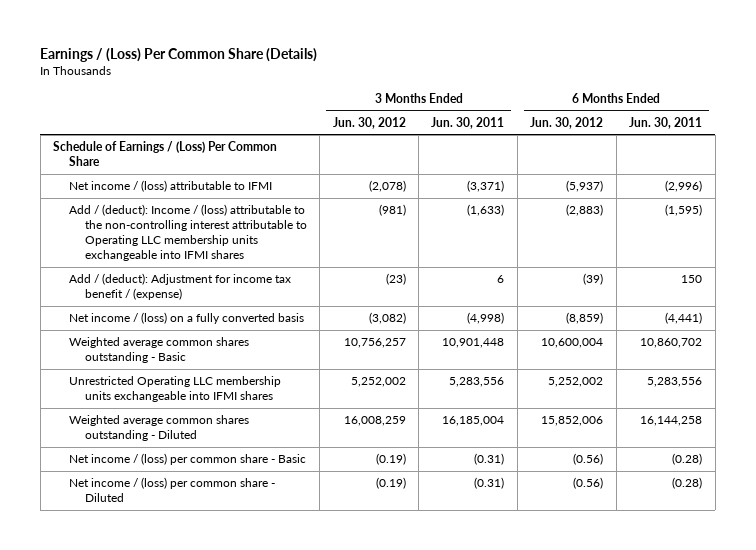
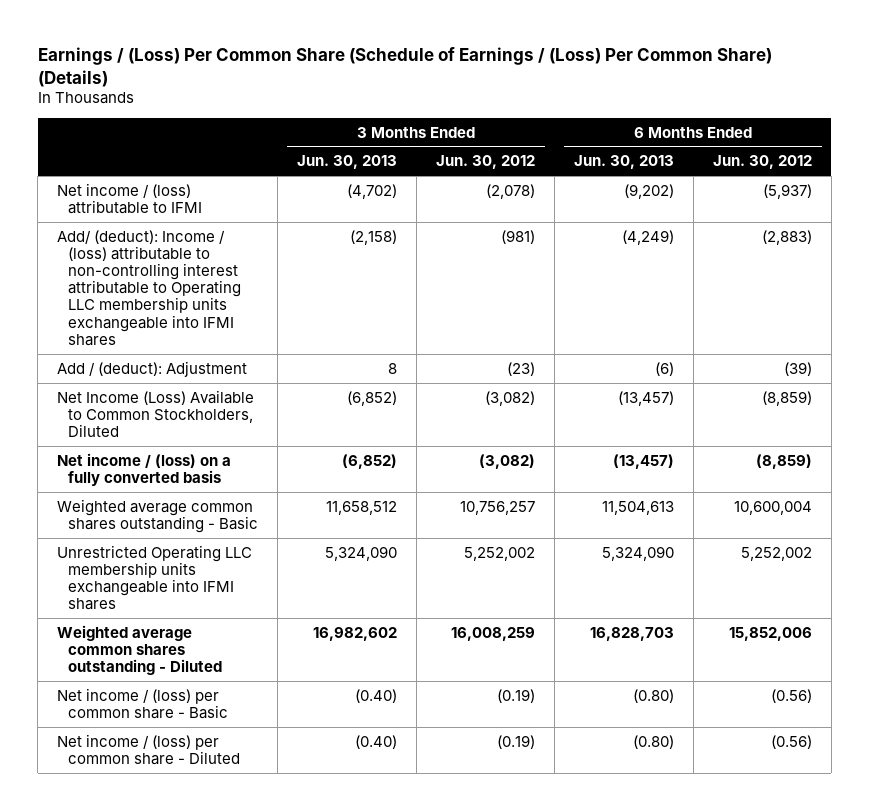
- Earnings / (Loss) Per Common Share (Details)
+ Earnings / (Loss) Per Common Share (Schedule of Earnings / (Loss) Per Common Share) (Details)
- | 3 Months Ended Jun. 30, 2012 | 3 Months Ended Jun. 30, 2011 | 6 Months Ended Jun. 30, 2012 | 6 Months Ended Jun. 30, 2011
+ | 3 Months Ended Jun. 30, 2013 | 3 Months Ended Jun. 30, 2012 | 6 Months Ended Jun. 30, 2013 | 6 Months Ended Jun. 30, 2012
- Schedule of Earnings / (Loss) Per Common Share
- Add / (deduct): Income / (loss) attributable to the non-controlling interest attributable to Operating LLC membership units exchangeable into IFMI shares | (981) | (1,633) | (2,883) | (1,595)
- Add / (deduct): Adjustment for income tax benefit / (expense) | (23) | 6 | (39) | 150
+ Add/ (deduct): Income / (loss) attributable to non-controlling interest attributable to Operating LLC membership units exchangeable into IFMI shares | (2,158) | (981) | (4,249) | (2,883)
+ Add / (deduct): Adjustment | 8 | (23) | (6) | (39)
+ Net Income (Loss) Available to Common Stockholders, Diluted | (6,852) | (3,082) | (13,457) | (8,859)

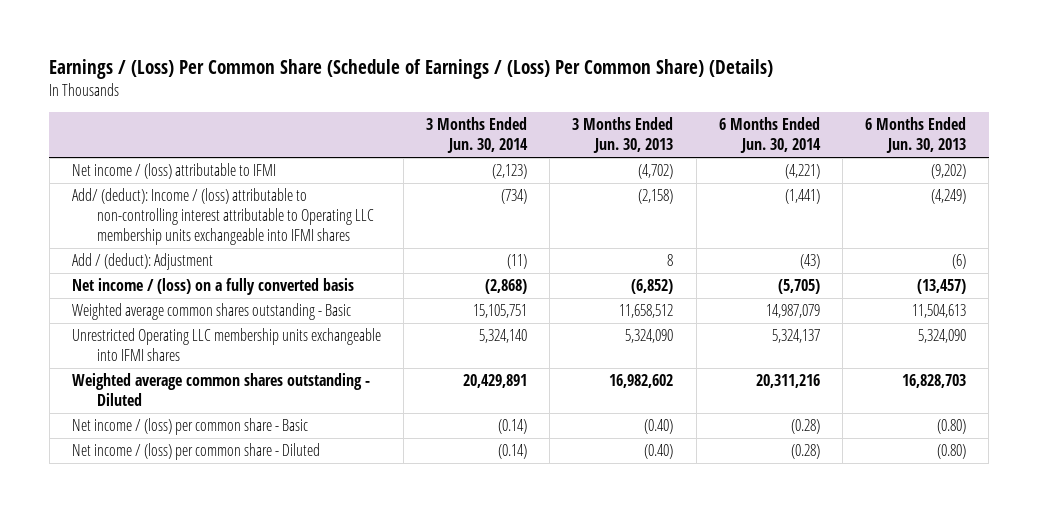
- | 3 Months Ended Jun. 30, 2013 | 3 Months Ended Jun. 30, 2012 | 6 Months Ended Jun. 30, 2013 | 6 Months Ended Jun. 30, 2012
+ | 3 Months Ended Jun. 30, 2014 | 3 Months Ended Jun. 30, 2013 | 6 Months Ended Jun. 30, 2014 | 6 Months Ended Jun. 30, 2013
- Net Income (Loss) Available to Common Stockholders, Diluted | (6,852) | (3,082) | (13,457) | (8,859)

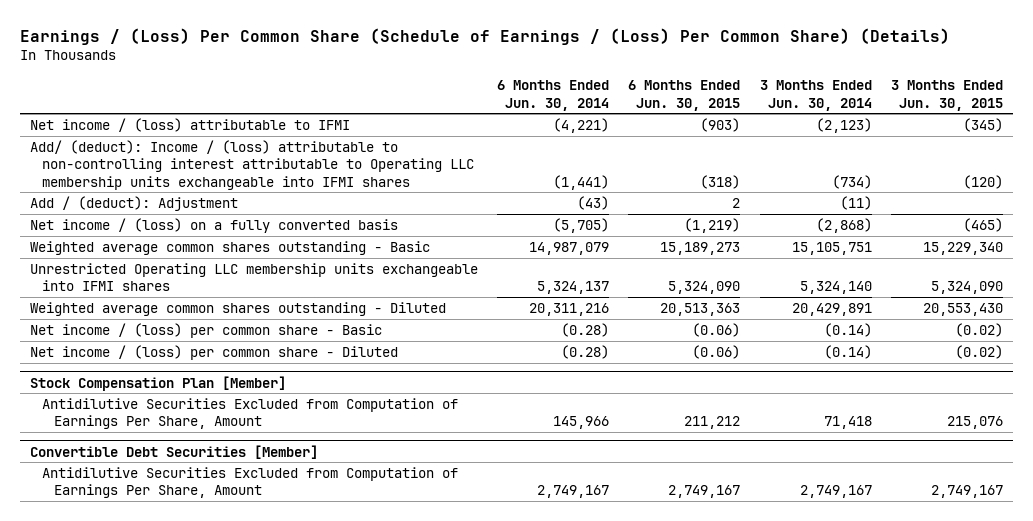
- | 3 Months Ended Jun. 30, 2014 | 3 Months Ended Jun. 30, 2013 | 6 Months Ended Jun. 30, 2014 | 6 Months Ended Jun. 30, 2013
+ | 6 Months Ended Jun. 30, 2014 | 6 Months Ended Jun. 30, 2015 | 3 Months Ended Jun. 30, 2014 | 3 Months Ended Jun. 30, 2015
+ Stock Compensation Plan [Member]
+ Antidilutive Securities Excluded from Computation of Earnings Per Share, Amount | 145,966 | 211,212 | 71,418 | 215,076
+ Convertible Debt Securities [Member]
+ Antidilutive Securities Excluded from Computation of Earnings Per Share, Amount | 2,749,167 | 2,749,167 | 2,749,167 | 2,749,167

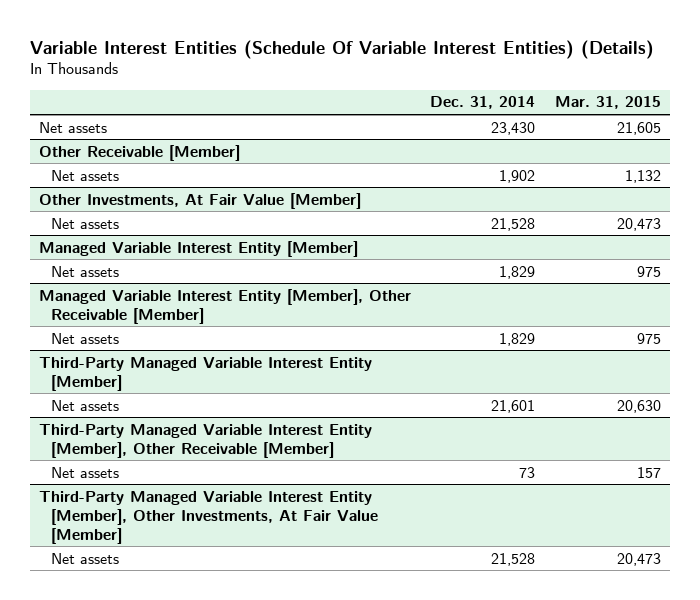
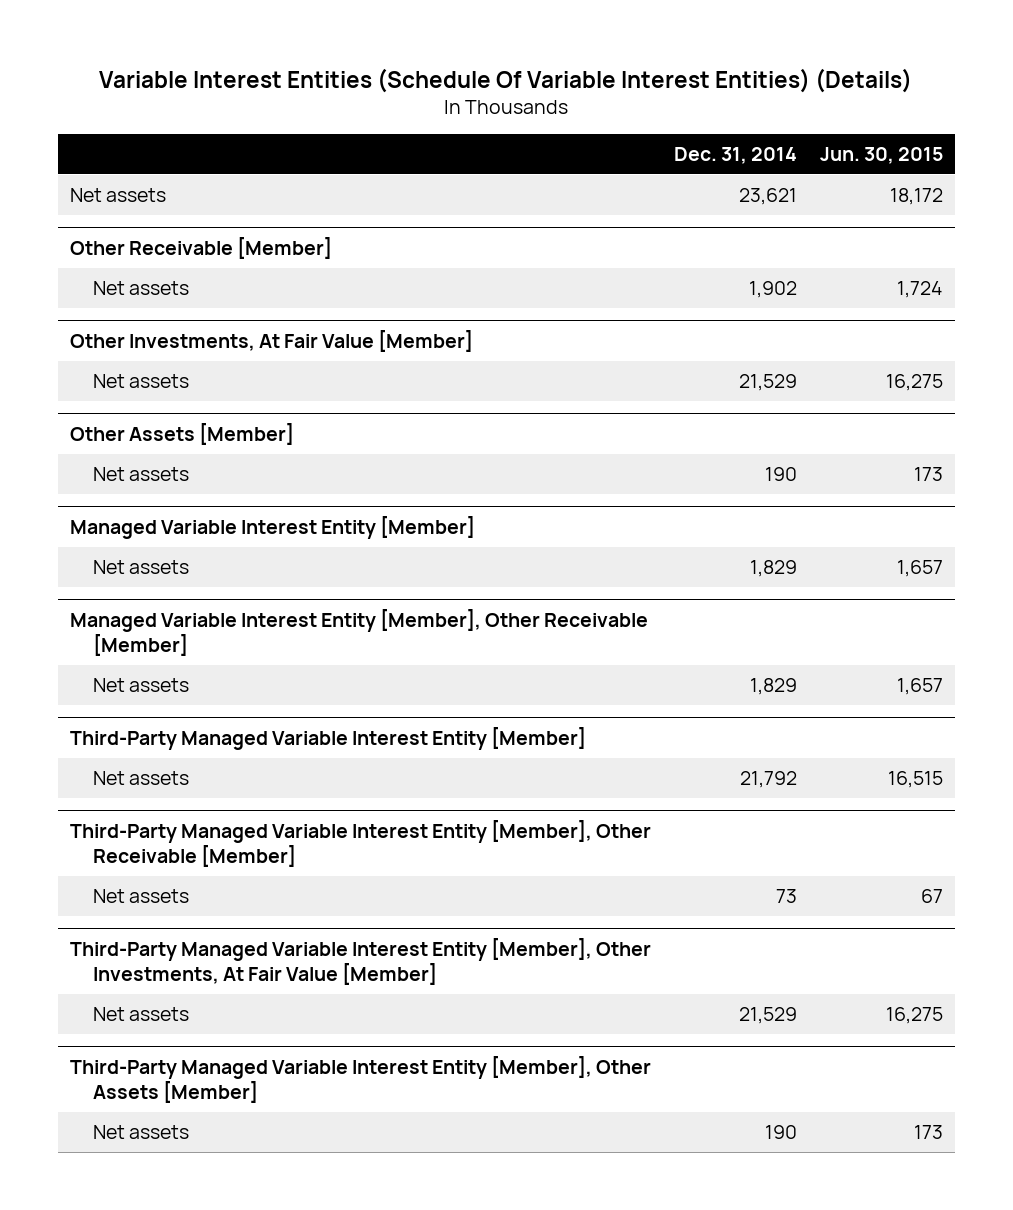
- | Dec. 31, 2014 | Mar. 31, 2015
+ | Dec. 31, 2014 | Jun. 30, 2015
- Net assets | 23,430 | 21,605
+ Net assets | 23,621 | 18,172
@ Other Investments, At Fair Value [Member]
- Net assets | 21,528 | 20,473
+ Net assets | 21,529 | 16,275
+ Other Assets [Member]
+ Net assets | 190 | 173
@ Third-Party Managed Variable Interest Entity [Member]
- Net assets | 21,601 | 20,630
+ Net assets | 21,792 | 16,515
@ Third-Party Managed Variable Interest Entity [Member], Other Investments, At Fair Value [Member]
- Net assets | 21,528 | 20,473
+ Net assets | 21,529 | 16,275
+ Third-Party Managed Variable Interest Entity [Member], Other Assets [Member]
+ Net assets | 190 | 173

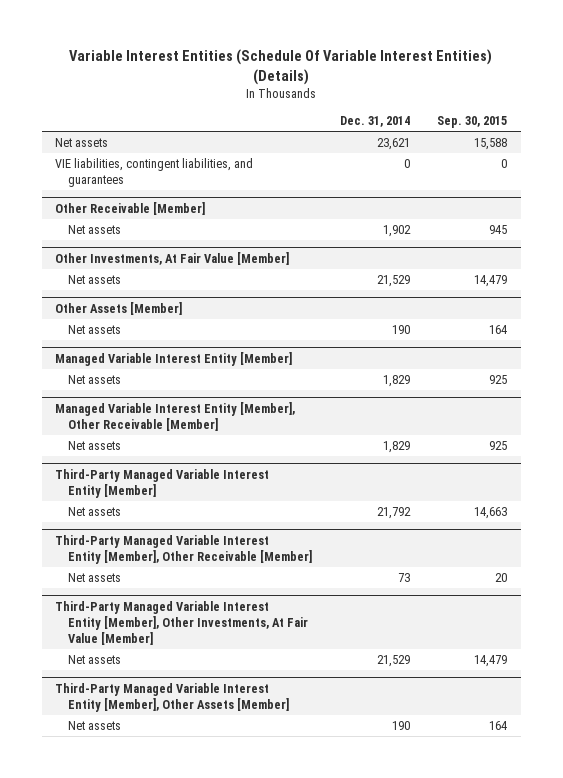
- | Dec. 31, 2014 | Jun. 30, 2015
+ | Dec. 31, 2014 | Sep. 30, 2015
+ VIE liabilities, contingent liabilities, and guarantees | 0 | 0

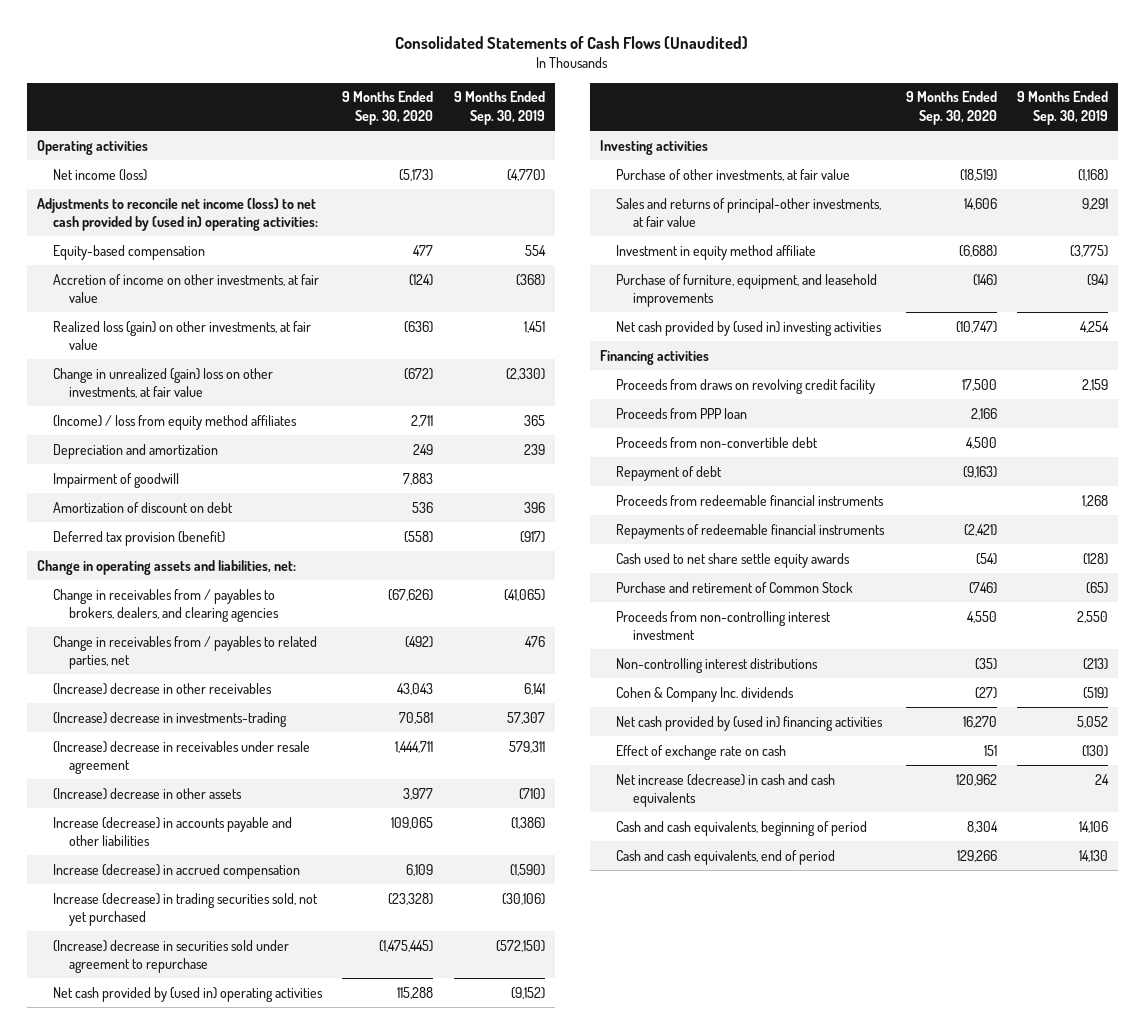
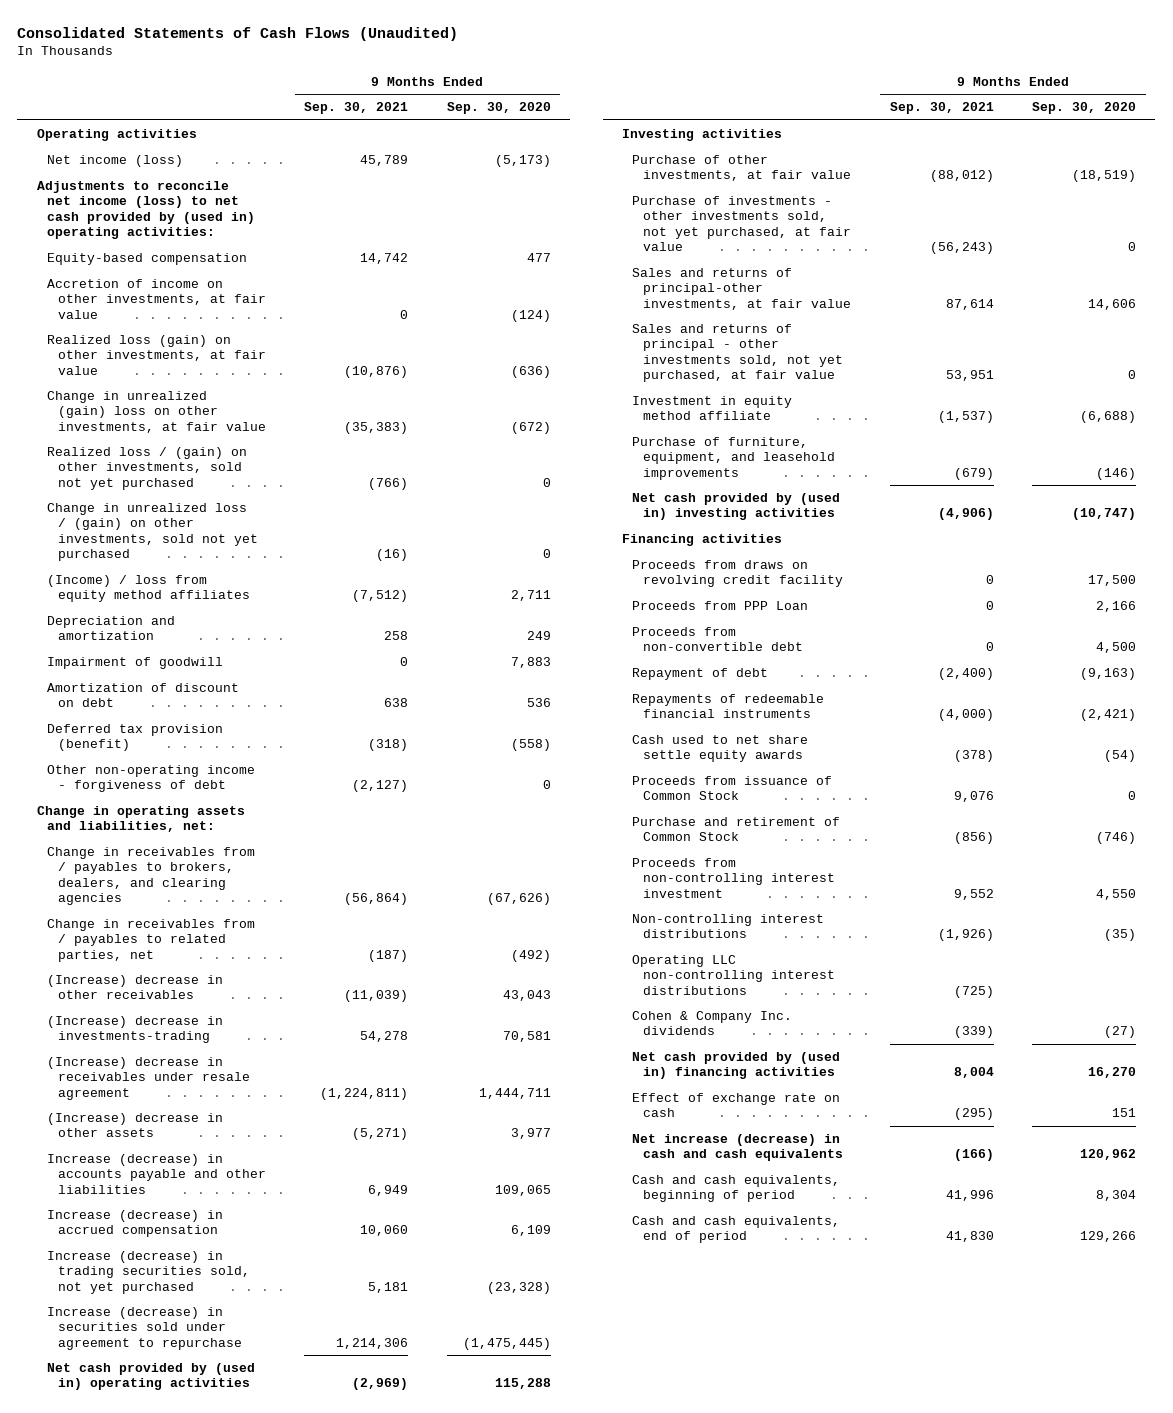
- | 9 Months Ended Sep. 30, 2020 | 9 Months Ended Sep. 30, 2019
+ | 9 Months Ended Sep. 30, 2021 | 9 Months Ended Sep. 30, 2020
+ Realized loss / (gain) on other investments, sold not yet purchased | (766) | 0
+ Change in unrealized loss / (gain) on other investments, sold not yet purchased | (16) | 0
+ Other non-operating income - forgiveness of debt | (2,127) | 0
- (Increase) decrease in securities sold under agreement to repurchase | (1,475,445) | (572,150)
+ Increase (decrease) in securities sold under agreement to repurchase | 1,214,306 | (1,475,445)
+ Purchase of investments - other investments sold, not yet purchased, at fair value | (56,243) | 0
+ Sales and returns of principal - other investments sold, not yet purchased, at fair value | 53,951 | 0
- Proceeds from PPP loan | 2,166 |
+ Proceeds from PPP Loan | 0 | 2,166
- Proceeds from redeemable financial instruments | | 1,268
+ Proceeds from issuance of Common Stock | 9,076 | 0
+ Operating LLC non-controlling interest distributions | (725) |

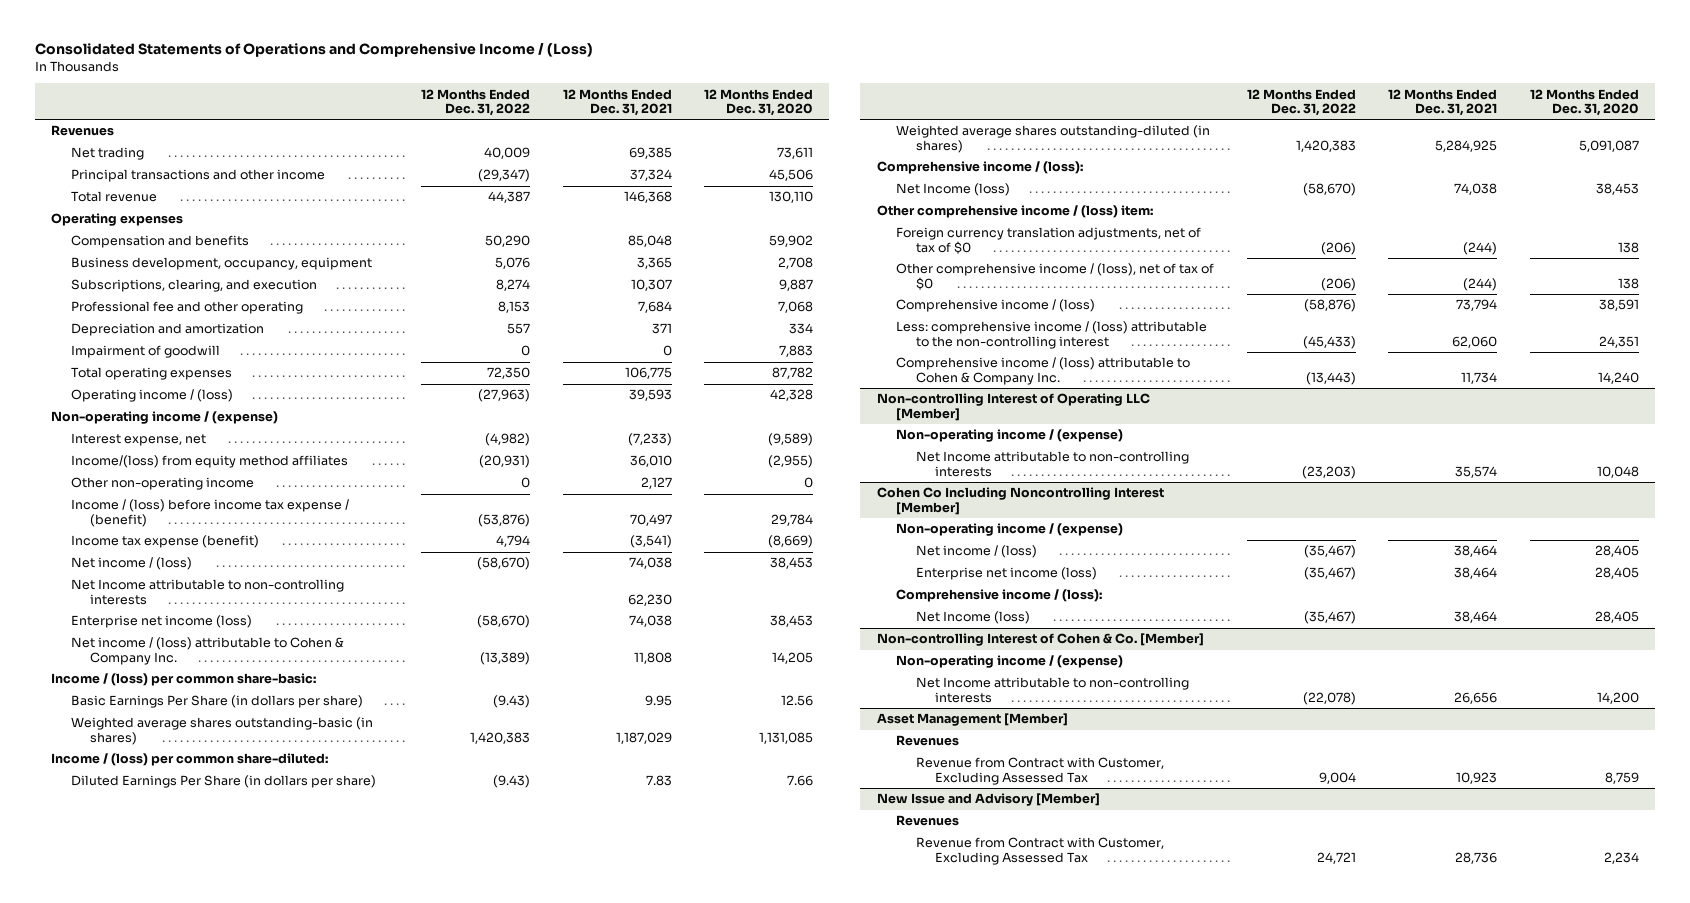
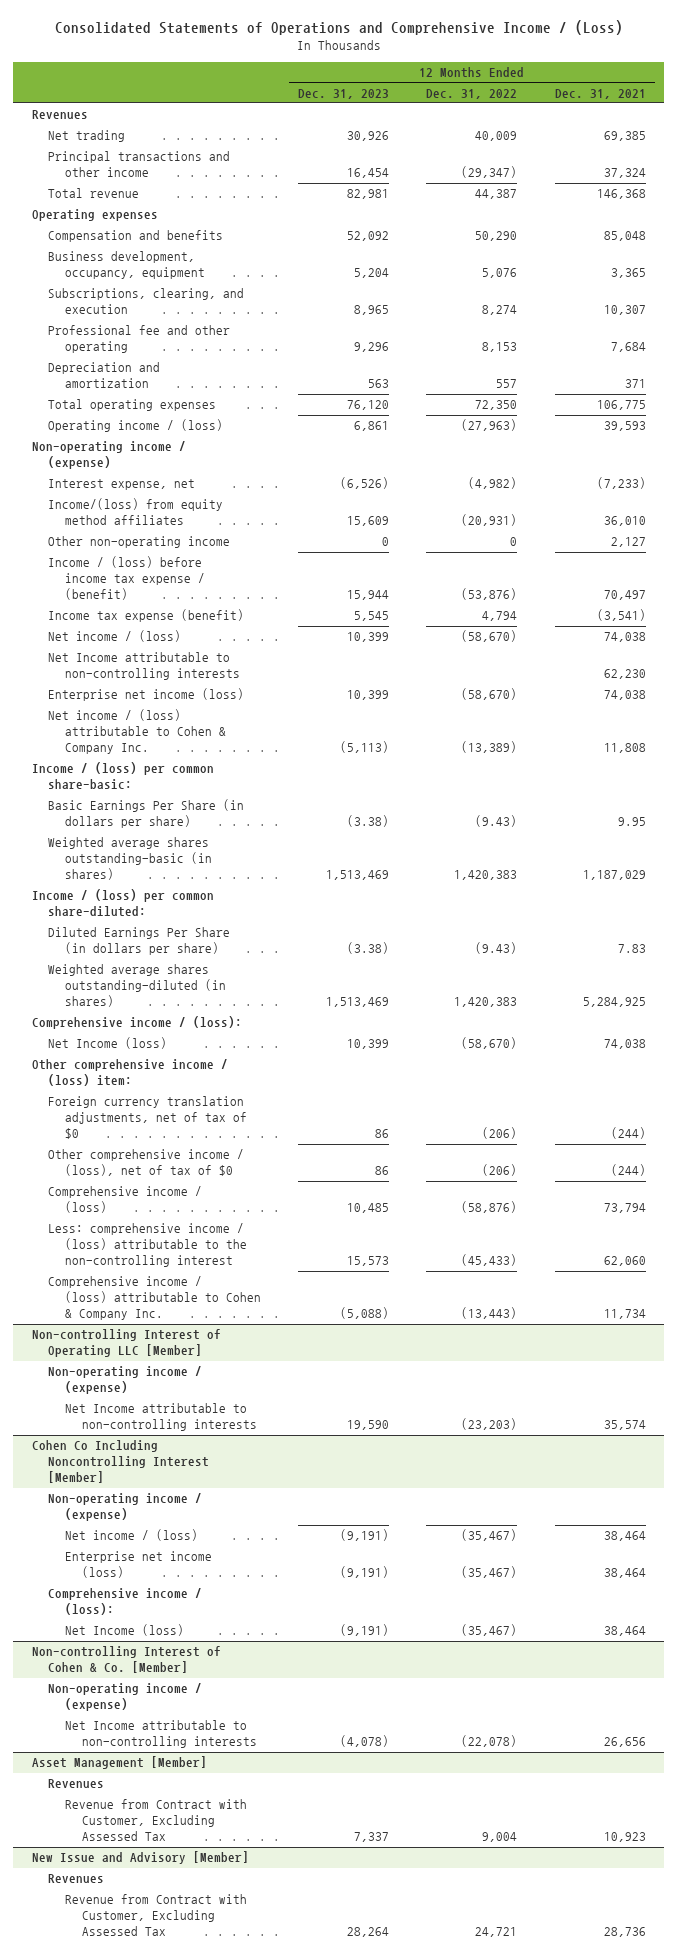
- | 12 Months Ended Dec. 31, 2022 | 12 Months Ended Dec. 31, 2021 | 12 Months Ended Dec. 31, 2020
+ | 12 Months Ended Dec. 31, 2023 | 12 Months Ended Dec. 31, 2022 | 12 Months Ended Dec. 31, 2021
- Impairment of goodwill | 0 | 0 | 7,883

